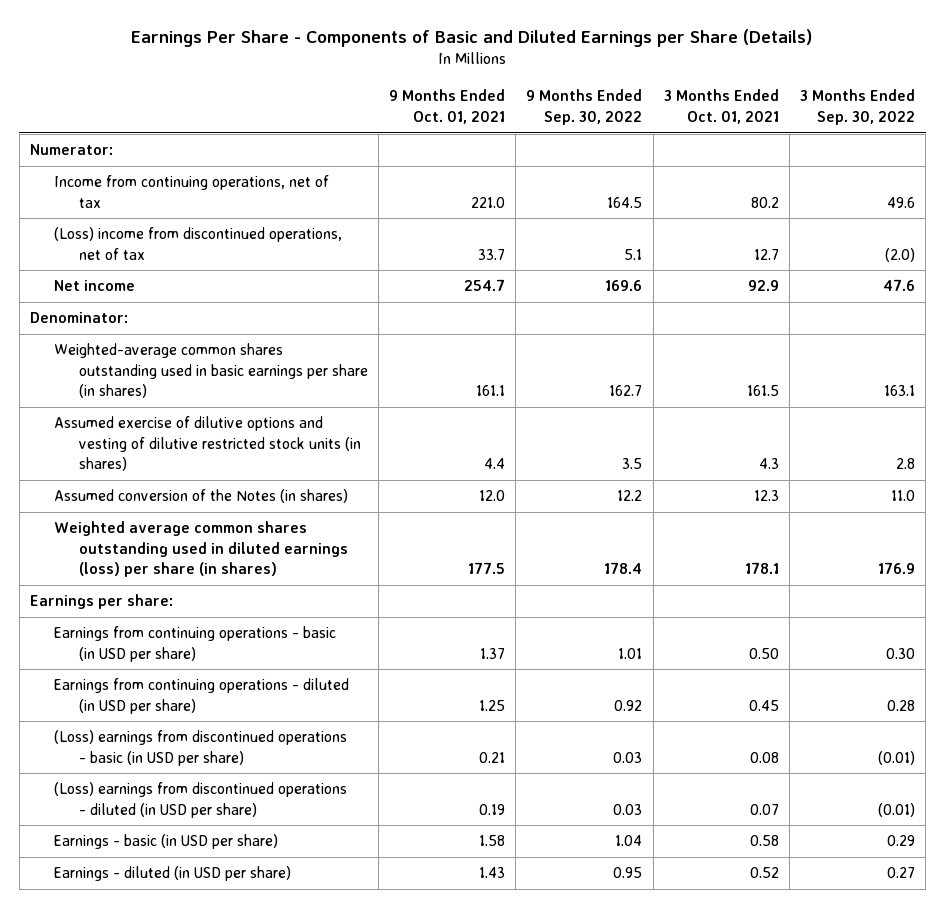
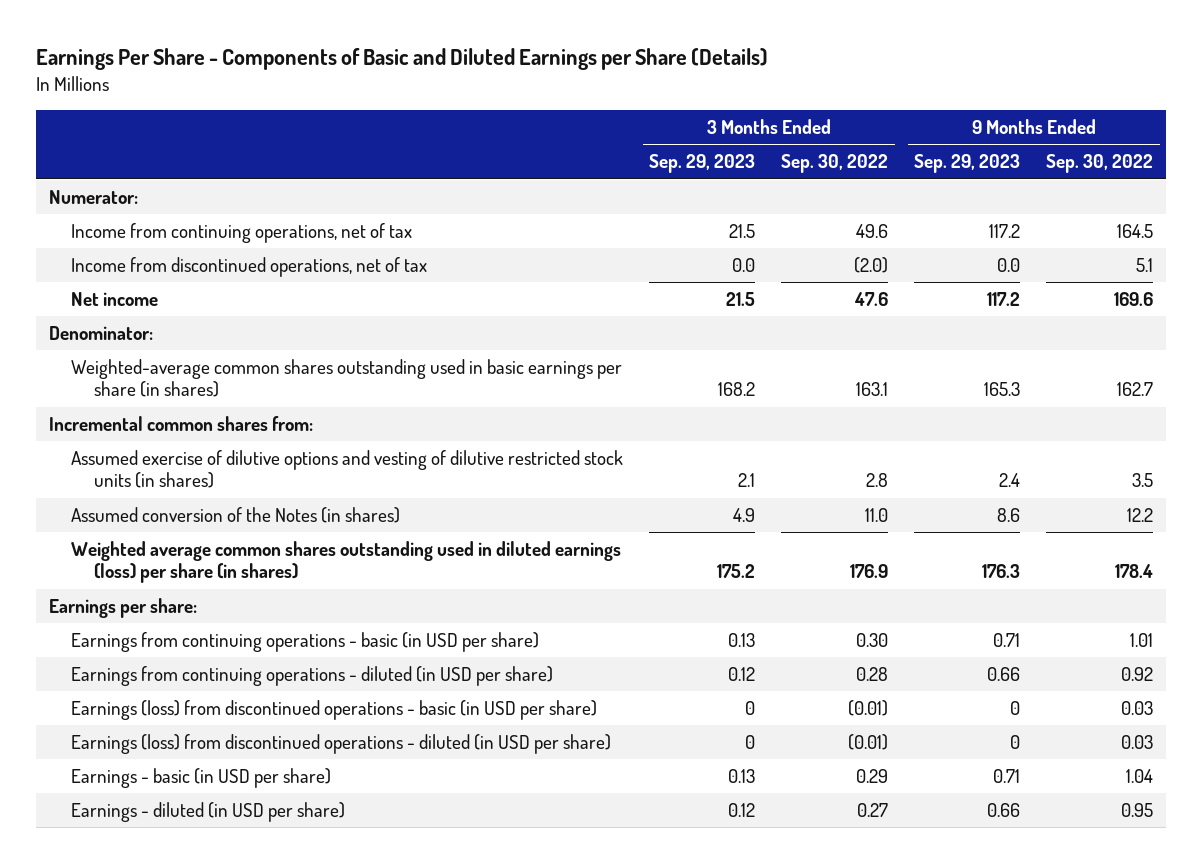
- | 9 Months Ended Oct. 01, 2021 | 9 Months Ended Sep. 30, 2022 | 3 Months Ended Oct. 01, 2021 | 3 Months Ended Sep. 30, 2022
+ | 3 Months Ended Sep. 29, 2023 | 3 Months Ended Sep. 30, 2022 | 9 Months Ended Sep. 29, 2023 | 9 Months Ended Sep. 30, 2022
- (Loss) income from discontinued operations, net of tax | 33.7 | 5.1 | 12.7 | (2.0)
+ Income from discontinued operations, net of tax | 0.0 | (2.0) | 0.0 | 5.1
+ Incremental common shares from:
- (Loss) earnings from discontinued operations - basic (in USD per share) | 0.21 | 0.03 | 0.08 | (0.01)
- (Loss) earnings from discontinued operations - diluted (in USD per share) | 0.19 | 0.03 | 0.07 | (0.01)
+ Earnings (loss) from discontinued operations - basic (in USD per share) | 0 | (0.01) | 0 | 0.03
+ Earnings (loss) from discontinued operations - diluted (in USD per share) | 0 | (0.01) | 0 | 0.03

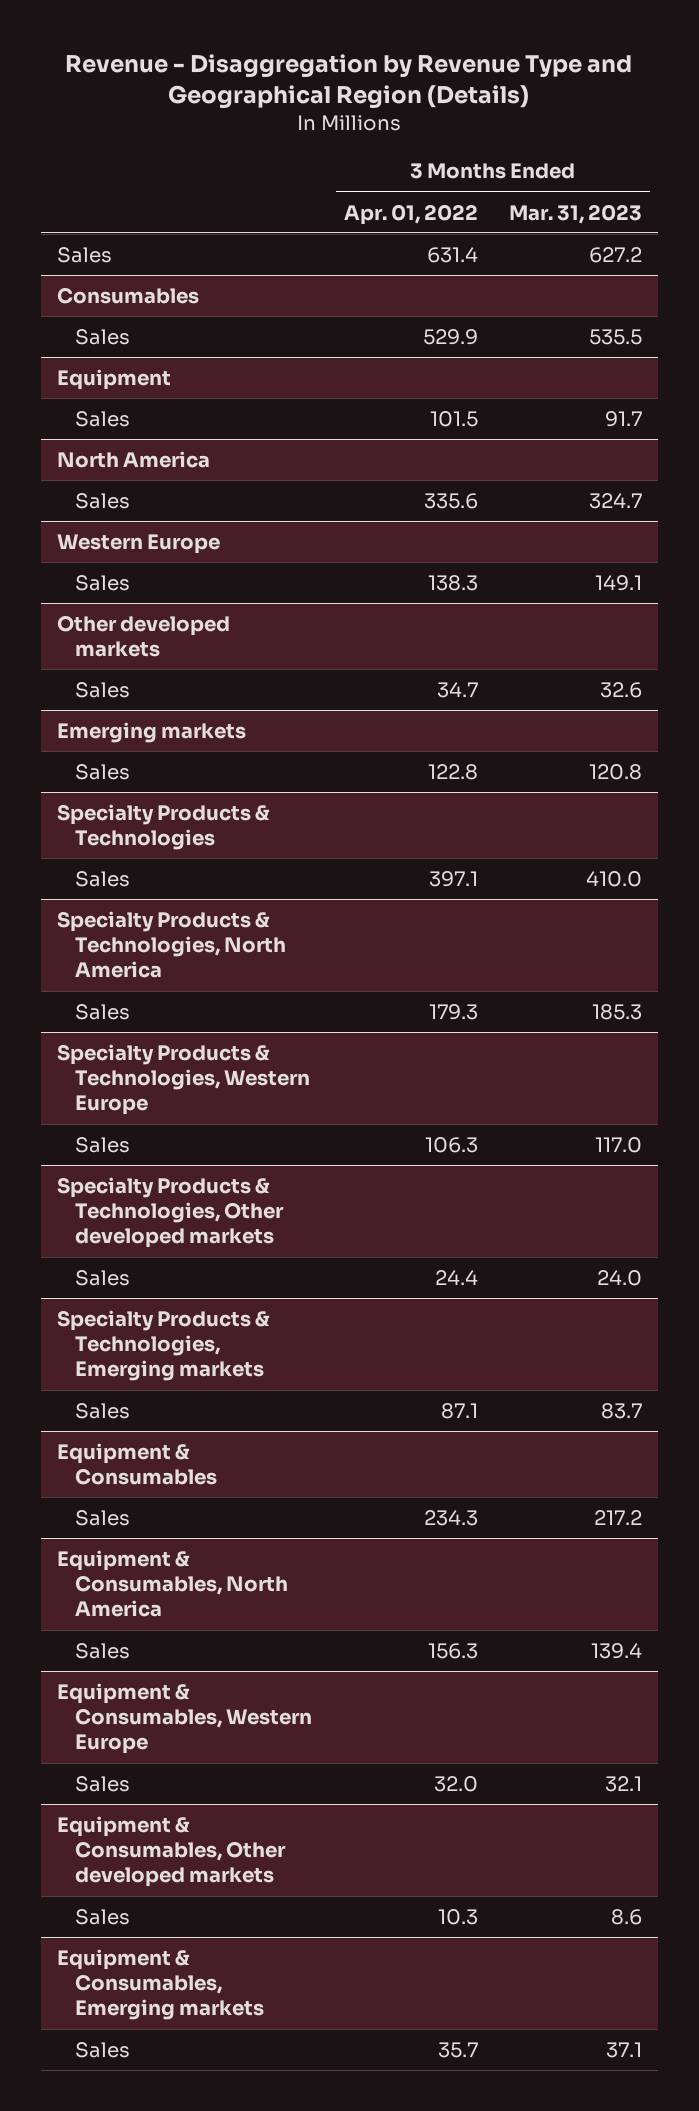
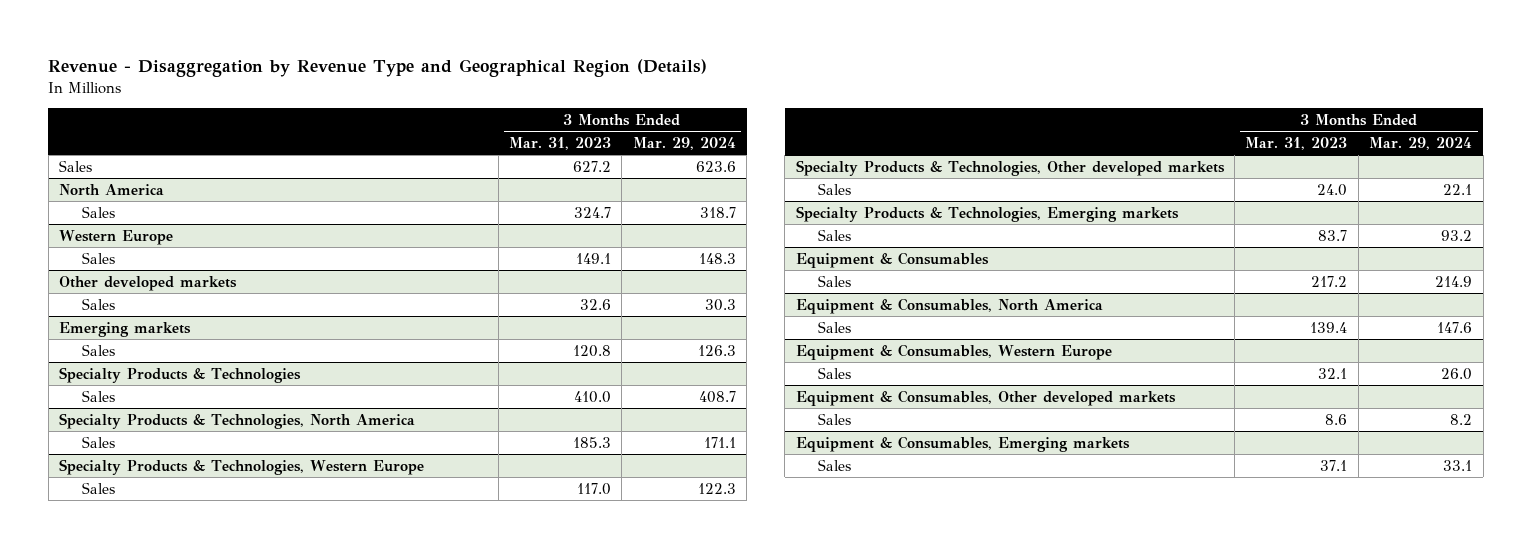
- | 3 Months Ended Apr. 01, 2022 | 3 Months Ended Mar. 31, 2023
+ | 3 Months Ended Mar. 31, 2023 | 3 Months Ended Mar. 29, 2024
- Consumables
- Sales | 529.9 | 535.5
- Equipment
- Sales | 101.5 | 91.7

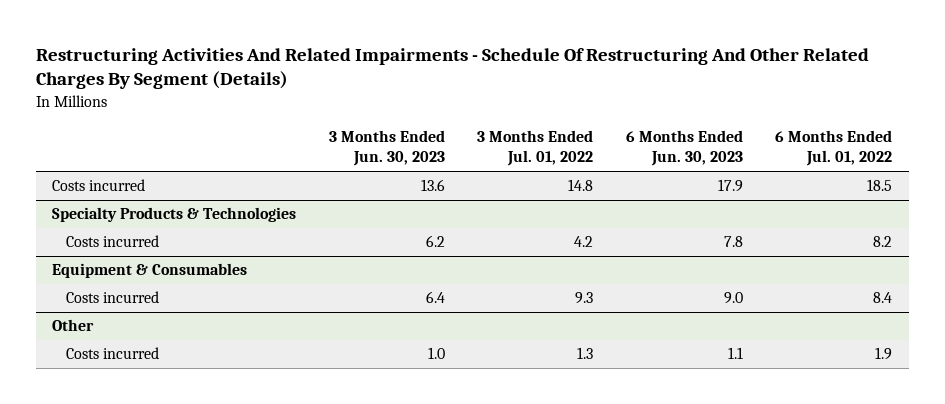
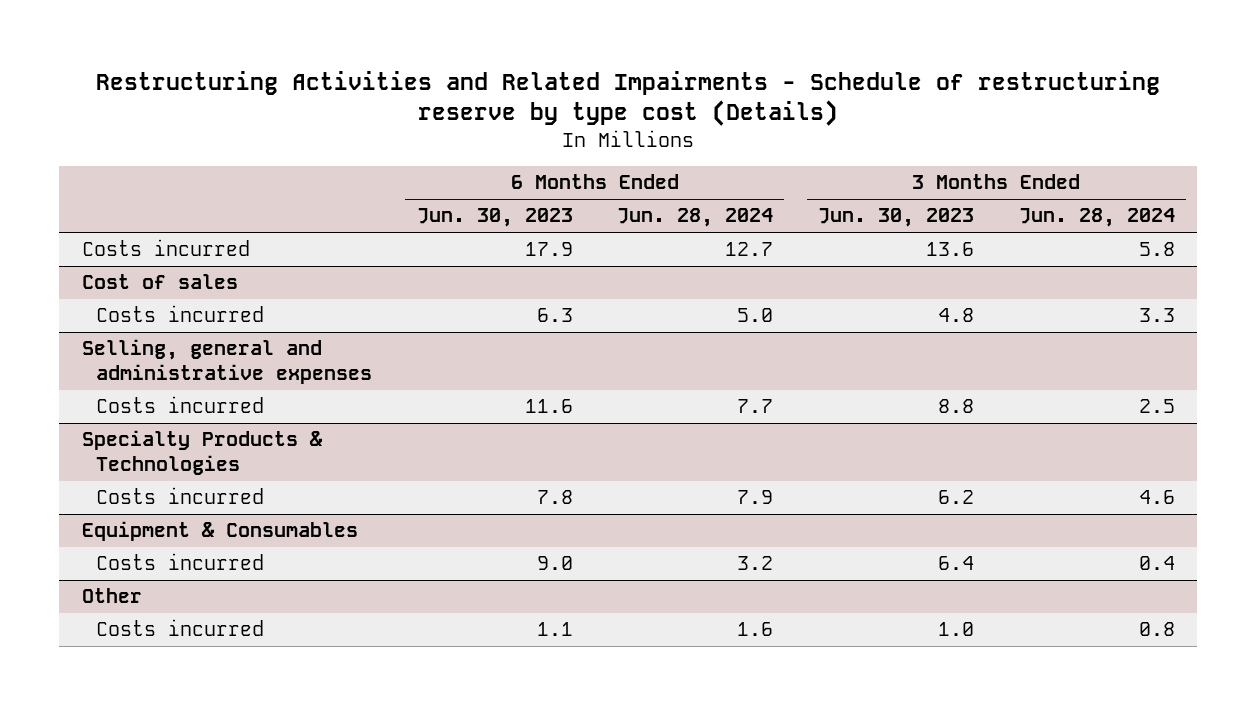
- Restructuring Activities And Related Impairments - Schedule Of Restructuring And Other Related Charges By Segment (Details)
+ Restructuring Activities and Related Impairments - Schedule of restructuring reserve by type cost (Details)
- | 3 Months Ended Jun. 30, 2023 | 3 Months Ended Jul. 01, 2022 | 6 Months Ended Jun. 30, 2023 | 6 Months Ended Jul. 01, 2022
+ | 6 Months Ended Jun. 30, 2023 | 6 Months Ended Jun. 28, 2024 | 3 Months Ended Jun. 30, 2023 | 3 Months Ended Jun. 28, 2024
+ Cost of sales
+ Costs incurred | 6.3 | 5.0 | 4.8 | 3.3
+ Selling, general and administrative expenses
+ Costs incurred | 11.6 | 7.7 | 8.8 | 2.5

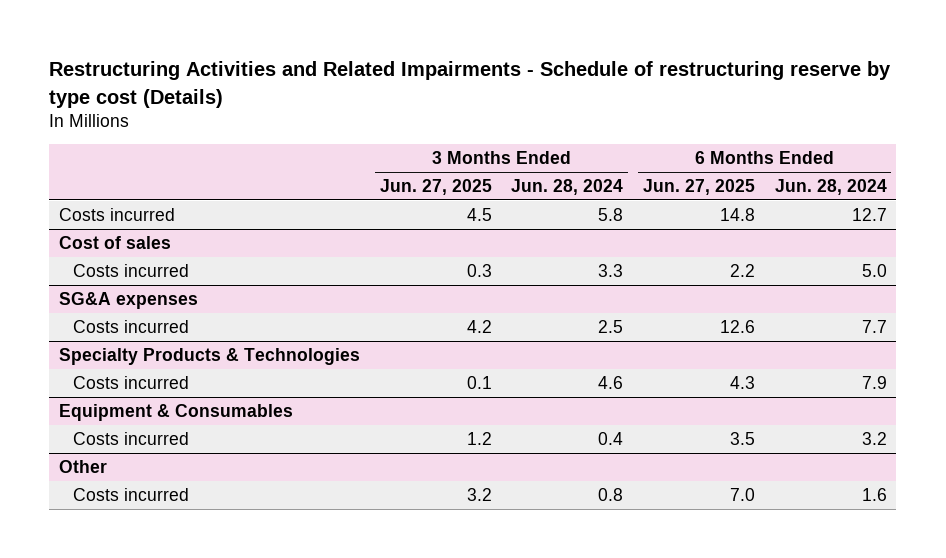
- | 6 Months Ended Jun. 30, 2023 | 6 Months Ended Jun. 28, 2024 | 3 Months Ended Jun. 30, 2023 | 3 Months Ended Jun. 28, 2024
+ | 3 Months Ended Jun. 27, 2025 | 3 Months Ended Jun. 28, 2024 | 6 Months Ended Jun. 27, 2025 | 6 Months Ended Jun. 28, 2024
- Selling, general and administrative expenses
+ SG&A expenses

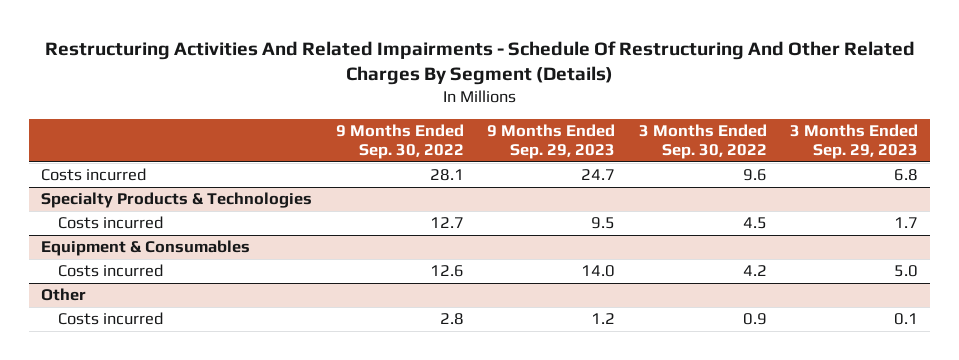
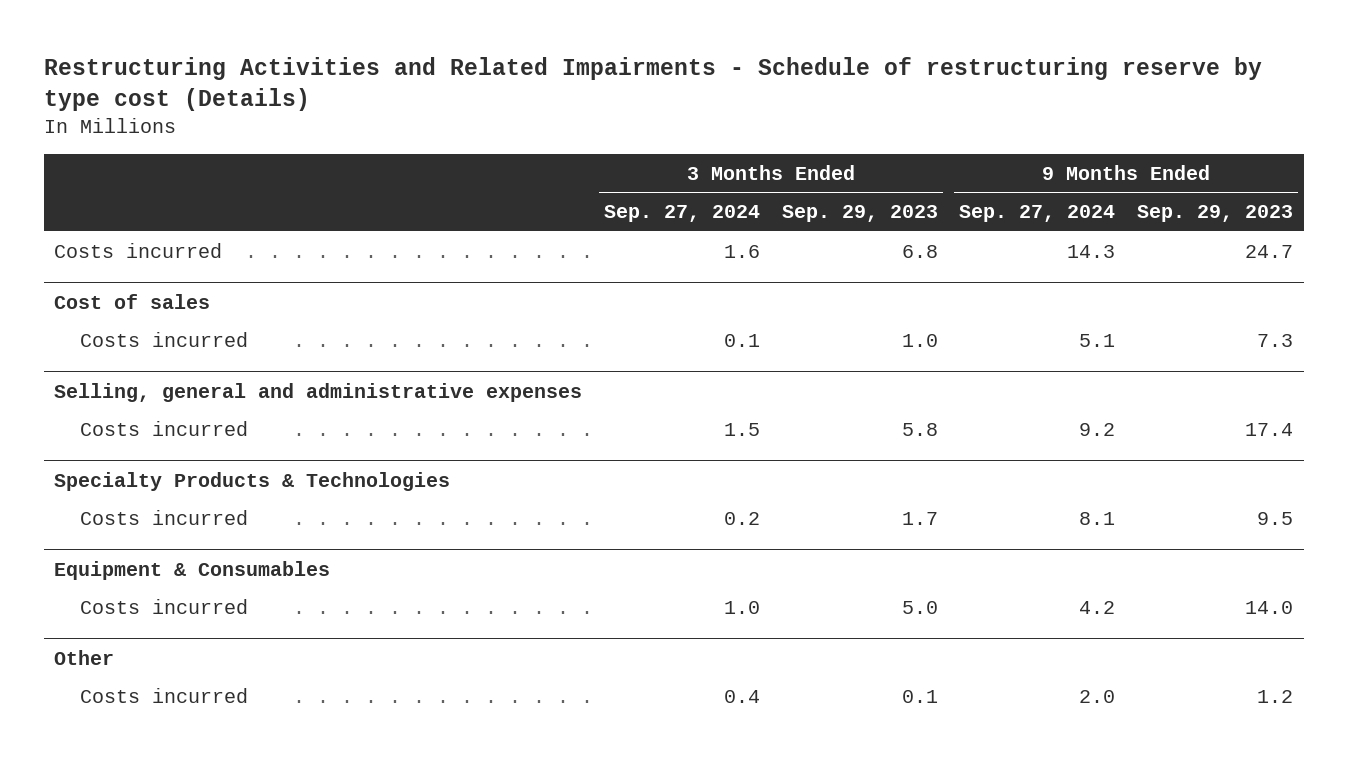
- Restructuring Activities And Related Impairments - Schedule Of Restructuring And Other Related Charges By Segment (Details)
+ Restructuring Activities and Related Impairments - Schedule of restructuring reserve by type cost (Details)
- | 9 Months Ended Sep. 30, 2022 | 9 Months Ended Sep. 29, 2023 | 3 Months Ended Sep. 30, 2022 | 3 Months Ended Sep. 29, 2023
+ | 3 Months Ended Sep. 27, 2024 | 3 Months Ended Sep. 29, 2023 | 9 Months Ended Sep. 27, 2024 | 9 Months Ended Sep. 29, 2023
+ Cost of sales
+ Costs incurred | 0.1 | 1.0 | 5.1 | 7.3
+ Selling, general and administrative expenses
+ Costs incurred | 1.5 | 5.8 | 9.2 | 17.4

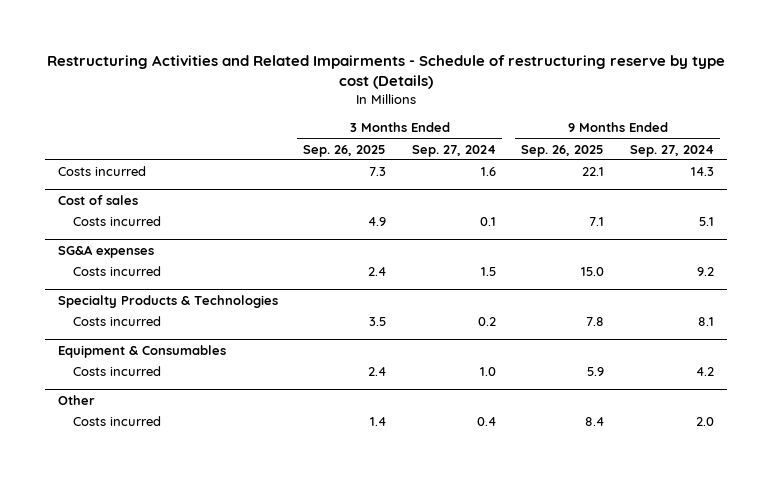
- | 3 Months Ended Sep. 27, 2024 | 3 Months Ended Sep. 29, 2023 | 9 Months Ended Sep. 27, 2024 | 9 Months Ended Sep. 29, 2023
+ | 3 Months Ended Sep. 26, 2025 | 3 Months Ended Sep. 27, 2024 | 9 Months Ended Sep. 26, 2025 | 9 Months Ended Sep. 27, 2024
- Selling, general and administrative expenses
+ SG&A expenses

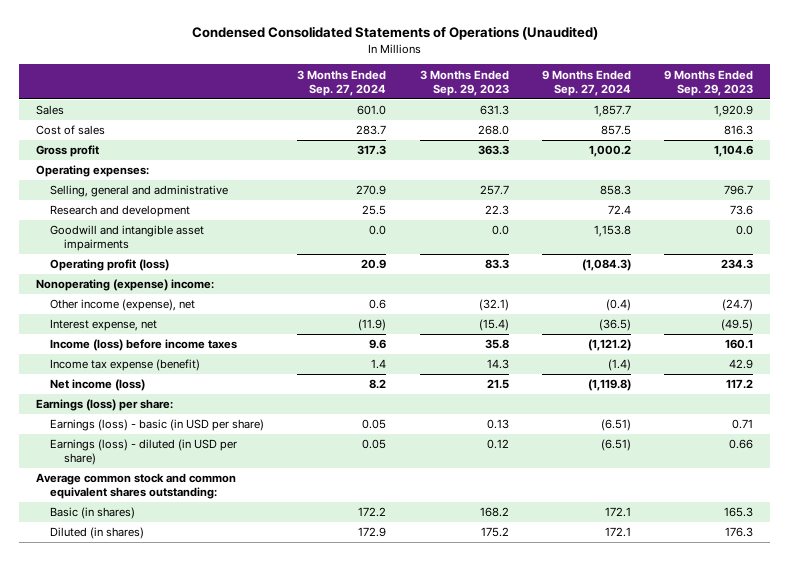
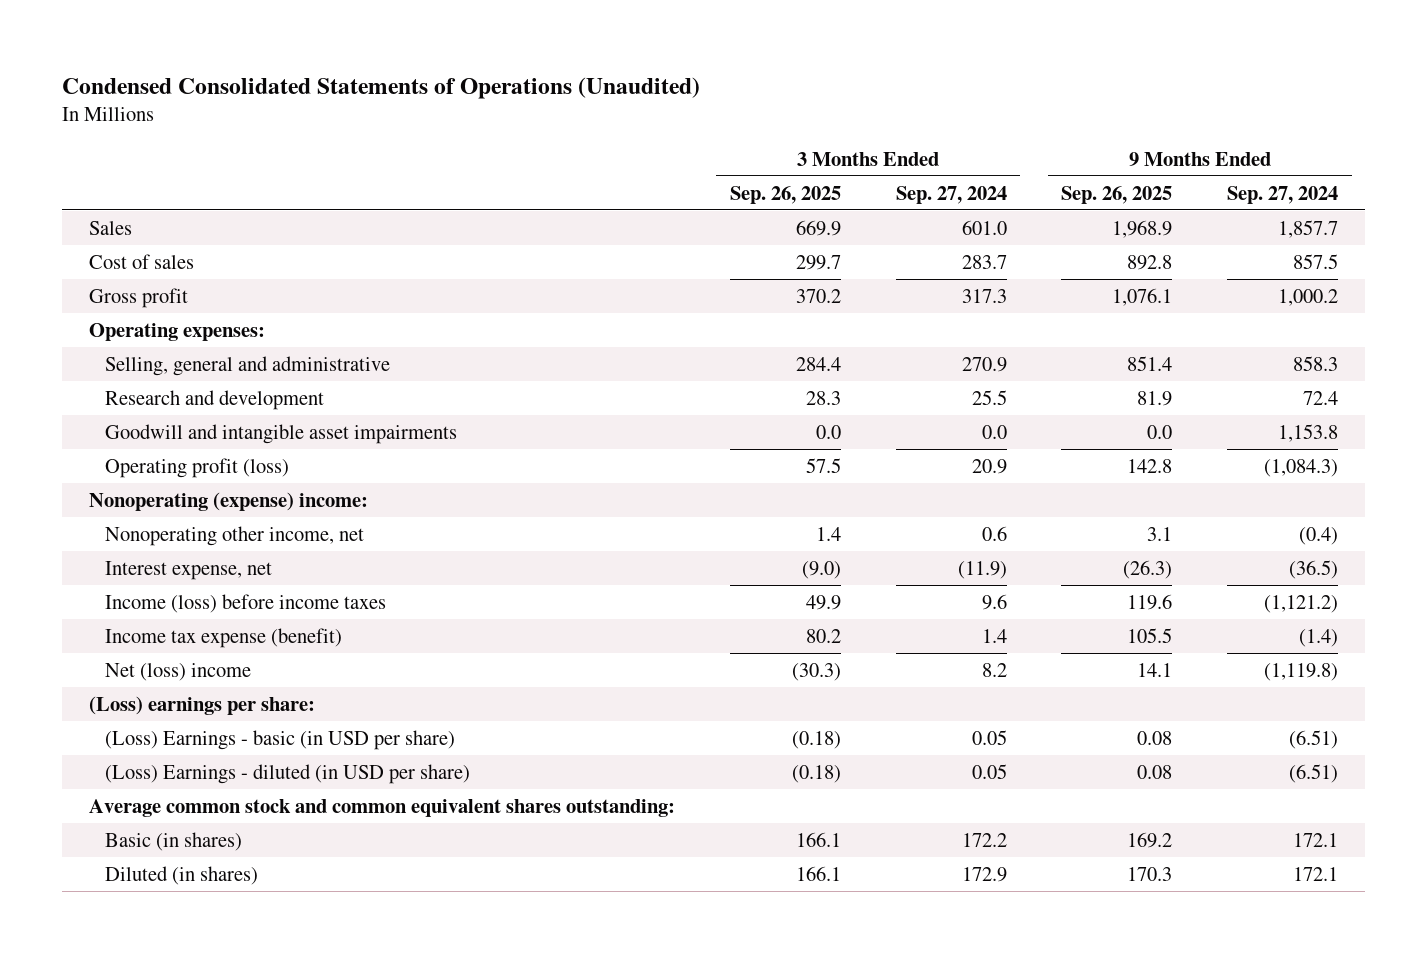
- | 3 Months Ended Sep. 27, 2024 | 3 Months Ended Sep. 29, 2023 | 9 Months Ended Sep. 27, 2024 | 9 Months Ended Sep. 29, 2023
+ | 3 Months Ended Sep. 26, 2025 | 3 Months Ended Sep. 27, 2024 | 9 Months Ended Sep. 26, 2025 | 9 Months Ended Sep. 27, 2024
- Other income (expense), net | 0.6 | (32.1) | (0.4) | (24.7)
+ Nonoperating other income, net | 1.4 | 0.6 | 3.1 | (0.4)
- Net income (loss) | 8.2 | 21.5 | (1,119.8) | 117.2
- Earnings (loss) per share:
- Earnings (loss) - basic (in USD per share) | 0.05 | 0.13 | (6.51) | 0.71
- Earnings (loss) - diluted (in USD per share) | 0.05 | 0.12 | (6.51) | 0.66
+ Net (loss) income | (30.3) | 8.2 | 14.1 | (1,119.8)
+ (Loss) earnings per share:
+ (Loss) Earnings - basic (in USD per share) | (0.18) | 0.05 | 0.08 | (6.51)
+ (Loss) Earnings - diluted (in USD per share) | (0.18) | 0.05 | 0.08 | (6.51)

